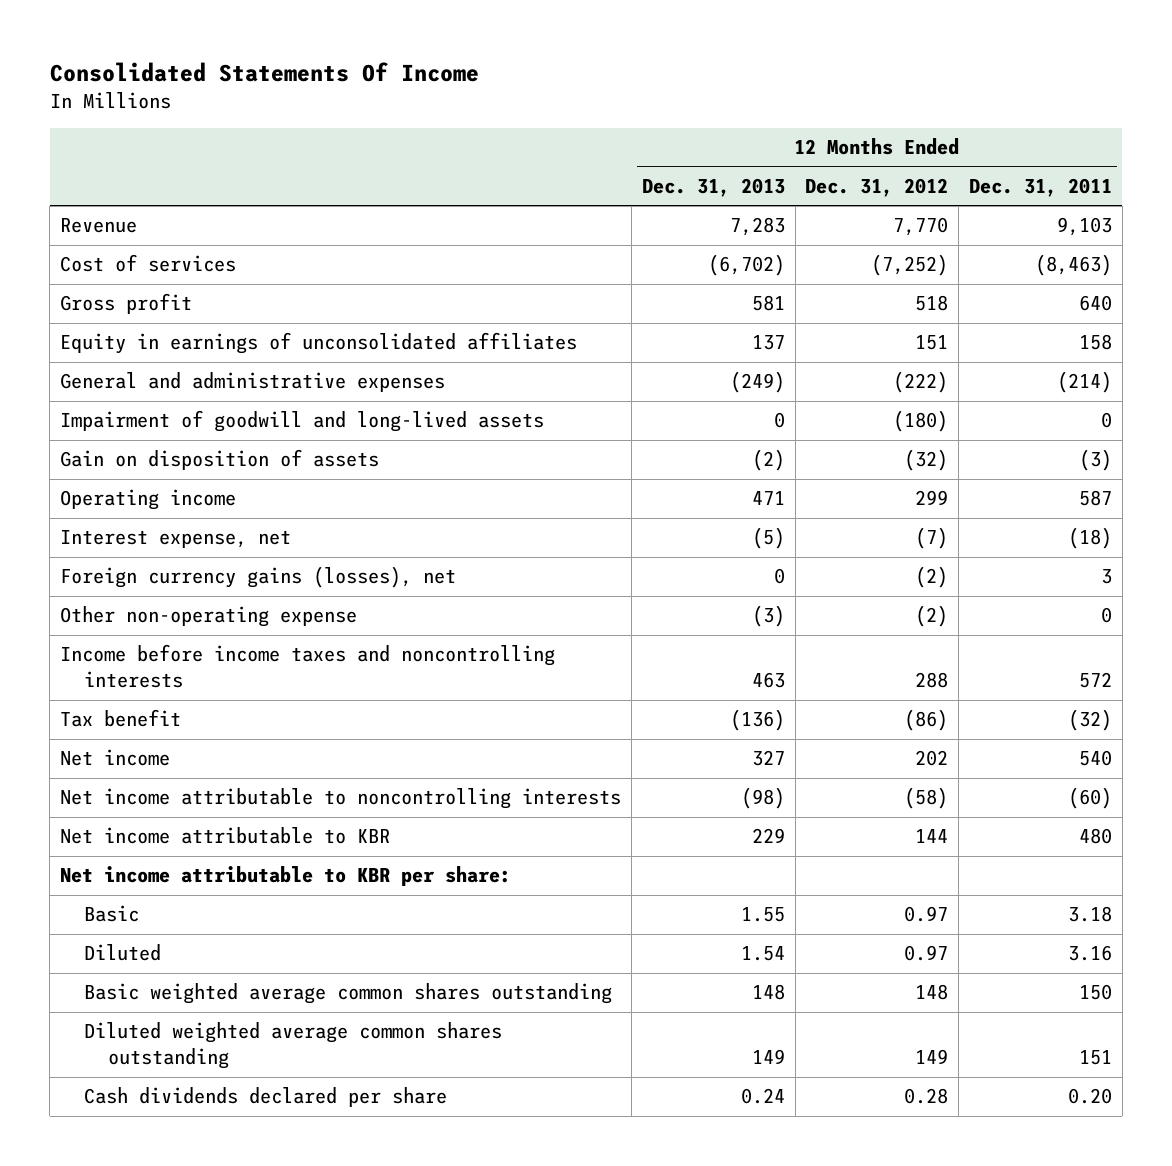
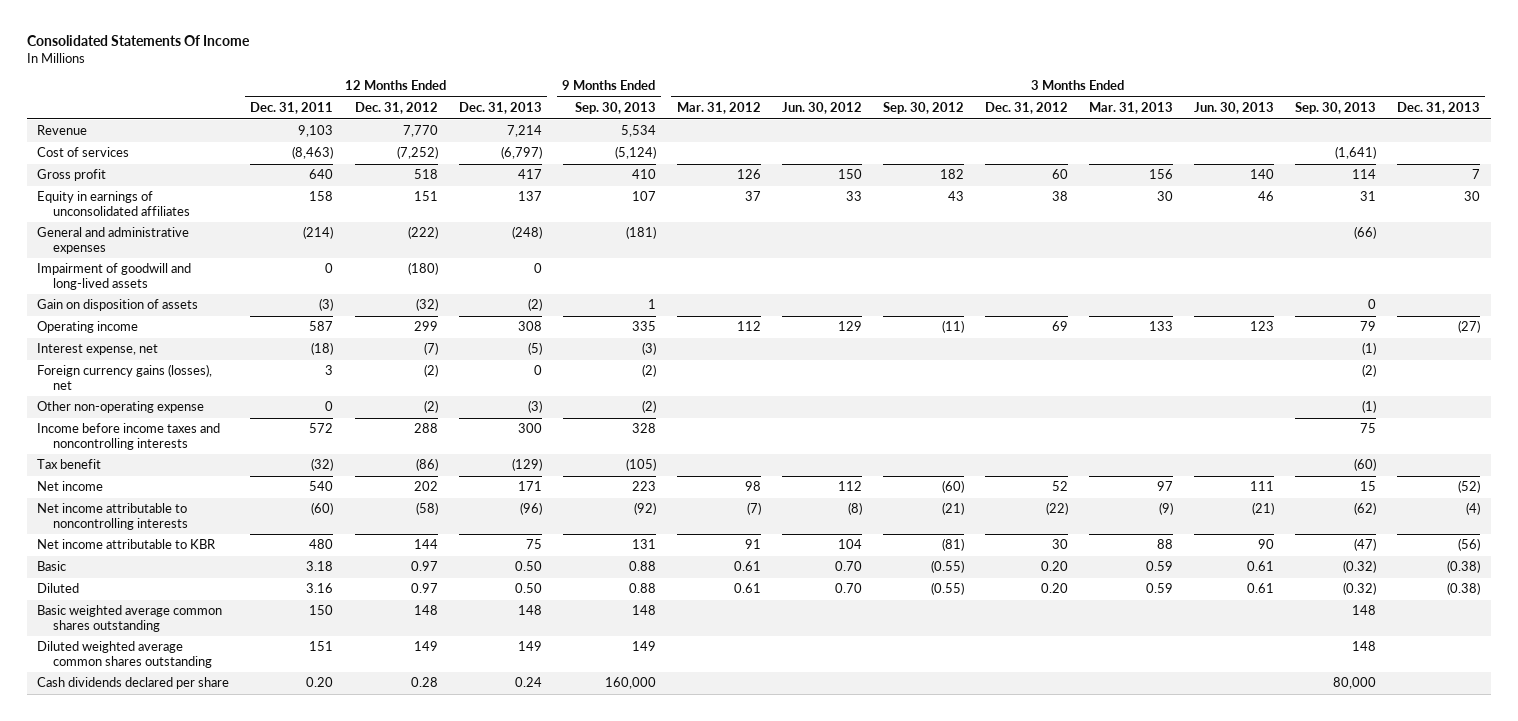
- | 12 Months Ended Dec. 31, 2013 | 12 Months Ended Dec. 31, 2012 | 12 Months Ended Dec. 31, 2011
+ | 12 Months Ended Dec. 31, 2011 | 12 Months Ended Dec. 31, 2012 | 12 Months Ended Dec. 31, 2013 | 9 Months Ended Sep. 30, 2013 | 3 Months Ended Mar. 31, 2012 | 3 Months Ended Jun. 30, 2012 | 3 Months Ended Sep. 30, 2012 | 3 Months Ended Dec. 31, 2012 | 3 Months Ended Mar. 31, 2013 | 3 Months Ended Jun. 30, 2013 | 3 Months Ended Sep. 30, 2013 | 3 Months Ended Dec. 31, 2013
- Revenue | 7,283 | 7,770 | 9,103
- Cost of services | (6,702) | (7,252) | (8,463)
- Gross profit | 581 | 518 | 640
+ Revenue | 9,103 | 7,770 | 7,214 | 5,534 | | | | | | | |
+ Cost of services | (8,463) | (7,252) | (6,797) | (5,124) | | | | | | | (1,641) |
+ Gross profit | 640 | 518 | 417 | 410 | 126 | 150 | 182 | 60 | 156 | 140 | 114 | 7
- General and administrative expenses | (249) | (222) | (214)
+ General and administrative expenses | (214) | (222) | (248) | (181) | | | | | | | (66) |
- Operating income | 471 | 299 | 587
+ Operating income | 587 | 299 | 308 | 335 | 112 | 129 | (11) | 69 | 133 | 123 | 79 | (27)
- Income before income taxes and noncontrolling interests | 463 | 288 | 572
- Tax benefit | (136) | (86) | (32)
- Net income | 327 | 202 | 540
- Net income attributable to noncontrolling interests | (98) | (58) | (60)
- Net income attributable to KBR | 229 | 144 | 480
- Net income attributable to KBR per share:
- Basic | 1.55 | 0.97 | 3.18
- Diluted | 1.54 | 0.97 | 3.16
+ Income before income taxes and noncontrolling interests | 572 | 288 | 300 | 328 | | | | | | | 75 |
+ Tax benefit | (32) | (86) | (129) | (105) | | | | | | | (60) |
+ Net income | 540 | 202 | 171 | 223 | 98 | 112 | (60) | 52 | 97 | 111 | 15 | (52)
+ Net income attributable to noncontrolling interests | (60) | (58) | (96) | (92) | (7) | (8) | (21) | (22) | (9) | (21) | (62) | (4)
+ Net income attributable to KBR | 480 | 144 | 75 | 131 | 91 | 104 | (81) | 30 | 88 | 90 | (47) | (56)
+ Basic | 3.18 | 0.97 | 0.50 | 0.88 | 0.61 | 0.70 | (0.55) | 0.20 | 0.59 | 0.61 | (0.32) | (0.38)
+ Diluted | 3.16 | 0.97 | 0.50 | 0.88 | 0.61 | 0.70 | (0.55) | 0.20 | 0.59 | 0.61 | (0.32) | (0.38)

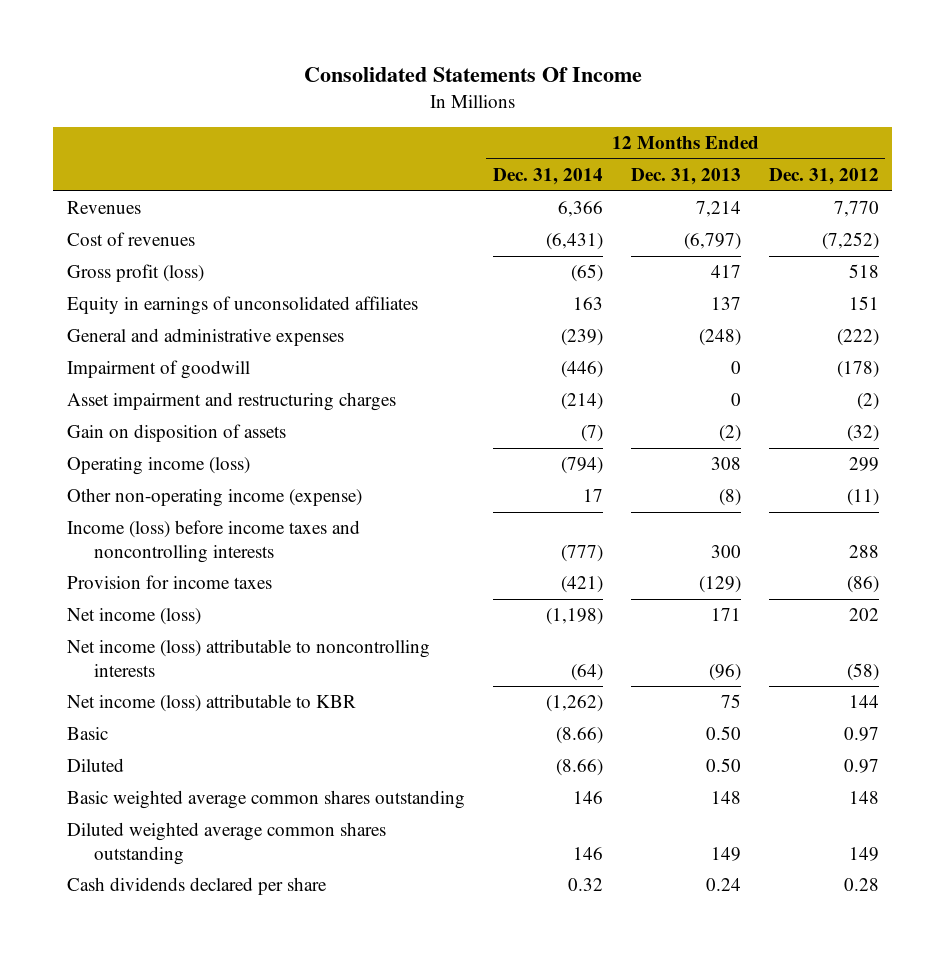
- | 12 Months Ended Dec. 31, 2011 | 12 Months Ended Dec. 31, 2012 | 12 Months Ended Dec. 31, 2013 | 9 Months Ended Sep. 30, 2013 | 3 Months Ended Mar. 31, 2012 | 3 Months Ended Jun. 30, 2012 | 3 Months Ended Sep. 30, 2012 | 3 Months Ended Dec. 31, 2012 | 3 Months Ended Mar. 31, 2013 | 3 Months Ended Jun. 30, 2013 | 3 Months Ended Sep. 30, 2013 | 3 Months Ended Dec. 31, 2013
+ | 12 Months Ended Dec. 31, 2014 | 12 Months Ended Dec. 31, 2013 | 12 Months Ended Dec. 31, 2012
- Revenue | 9,103 | 7,770 | 7,214 | 5,534 | | | | | | | |
- Cost of services | (8,463) | (7,252) | (6,797) | (5,124) | | | | | | | (1,641) |
- Gross profit | 640 | 518 | 417 | 410 | 126 | 150 | 182 | 60 | 156 | 140 | 114 | 7
+ Revenues | 6,366 | 7,214 | 7,770
+ Cost of revenues | (6,431) | (6,797) | (7,252)
+ Gross profit (loss) | (65) | 417 | 518
- Impairment of goodwill and long-lived assets | 0 | (180) | 0 | | | | | | | | |
+ Impairment of goodwill | (446) | 0 | (178)
+ Asset impairment and restructuring charges | (214) | 0 | (2)
- Operating income | 587 | 299 | 308 | 335 | 112 | 129 | (11) | 69 | 133 | 123 | 79 | (27)
- Interest expense, net | (18) | (7) | (5) | (3) | | | | | | | (1) |
- Foreign currency gains (losses), net | 3 | (2) | 0 | (2) | | | | | | | (2) |
- Other non-operating expense | 0 | (2) | (3) | (2) | | | | | | | (1) |
- Income before income taxes and noncontrolling interests | 572 | 288 | 300 | 328 | | | | | | | 75 |
- Tax benefit | (32) | (86) | (129) | (105) | | | | | | | (60) |
- Net income | 540 | 202 | 171 | 223 | 98 | 112 | (60) | 52 | 97 | 111 | 15 | (52)
- Net income attributable to noncontrolling interests | (60) | (58) | (96) | (92) | (7) | (8) | (21) | (22) | (9) | (21) | (62) | (4)
- Net income attributable to KBR | 480 | 144 | 75 | 131 | 91 | 104 | (81) | 30 | 88 | 90 | (47) | (56)
+ Operating income (loss) | (794) | 308 | 299
+ Other non-operating income (expense) | 17 | (8) | (11)
+ Income (loss) before income taxes and noncontrolling interests | (777) | 300 | 288
+ Provision for income taxes | (421) | (129) | (86)
+ Net income (loss) | (1,198) | 171 | 202
+ Net income (loss) attributable to noncontrolling interests | (64) | (96) | (58)
+ Net income (loss) attributable to KBR | (1,262) | 75 | 144

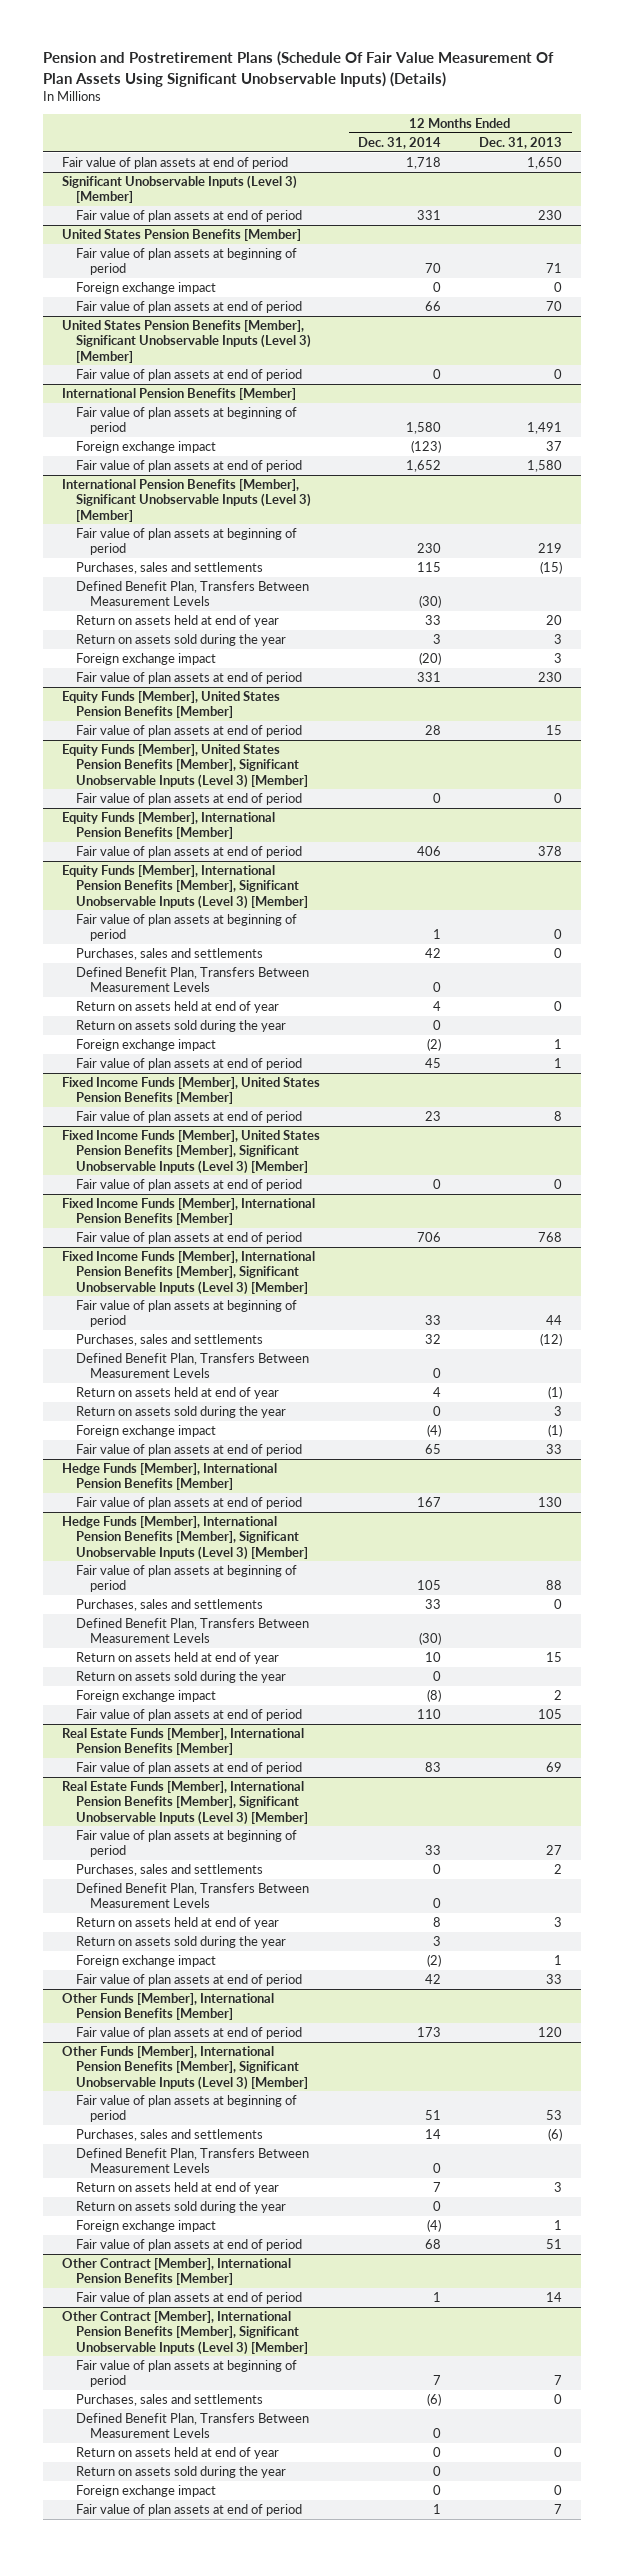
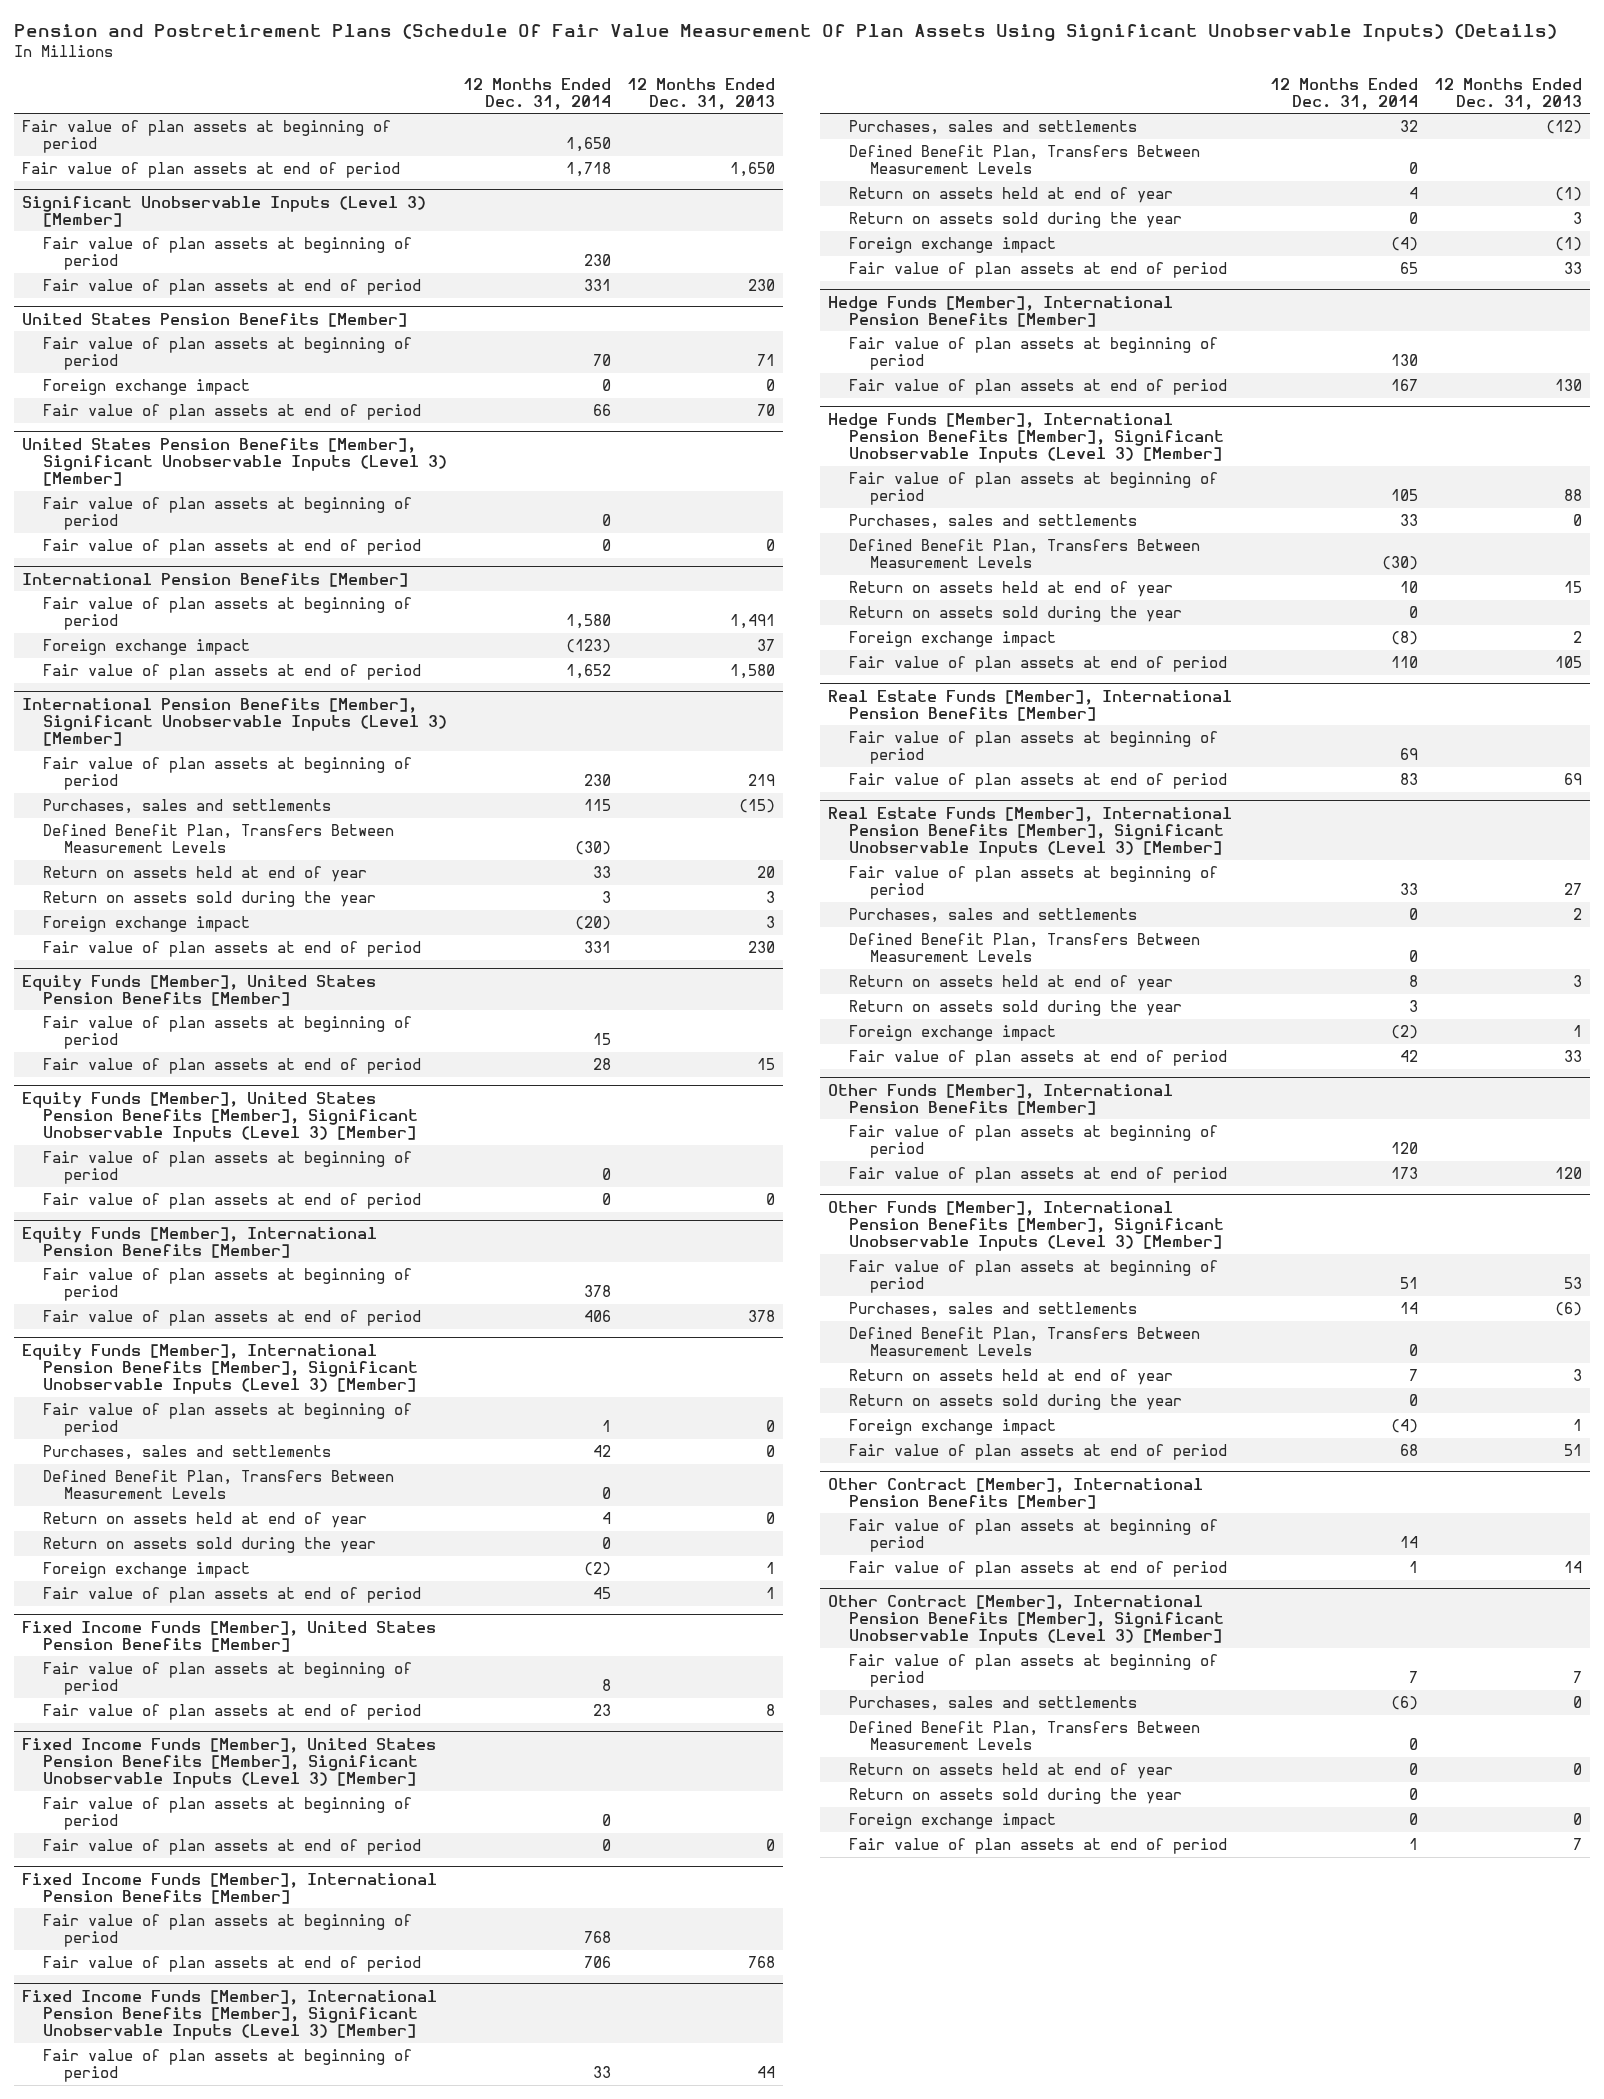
+ Fair value of plan assets at beginning of period | 1,650 |
@ Significant Unobservable Inputs (Level 3) [Member]
+ Fair value of plan assets at beginning of period | 230 |
@ United States Pension Benefits [Member], Significant Unobservable Inputs (Level 3) [Member]
+ Fair value of plan assets at beginning of period | 0 |
@ Equity Funds [Member], United States Pension Benefits [Member]
+ Fair value of plan assets at beginning of period | 15 |
@ Equity Funds [Member], United States Pension Benefits [Member], Significant Unobservable Inputs (Level 3) [Member]
+ Fair value of plan assets at beginning of period | 0 |
@ Equity Funds [Member], International Pension Benefits [Member]
+ Fair value of plan assets at beginning of period | 378 |
@ Fixed Income Funds [Member], United States Pension Benefits [Member]
+ Fair value of plan assets at beginning of period | 8 |
@ Fixed Income Funds [Member], United States Pension Benefits [Member], Significant Unobservable Inputs (Level 3) [Member]
+ Fair value of plan assets at beginning of period | 0 |
@ Fixed Income Funds [Member], International Pension Benefits [Member]
+ Fair value of plan assets at beginning of period | 768 |
@ Hedge Funds [Member], International Pension Benefits [Member]
+ Fair value of plan assets at beginning of period | 130 |
@ Real Estate Funds [Member], International Pension Benefits [Member]
+ Fair value of plan assets at beginning of period | 69 |
@ Other Funds [Member], International Pension Benefits [Member]
+ Fair value of plan assets at beginning of period | 120 |
@ Other Contract [Member], International Pension Benefits [Member]
+ Fair value of plan assets at beginning of period | 14 |

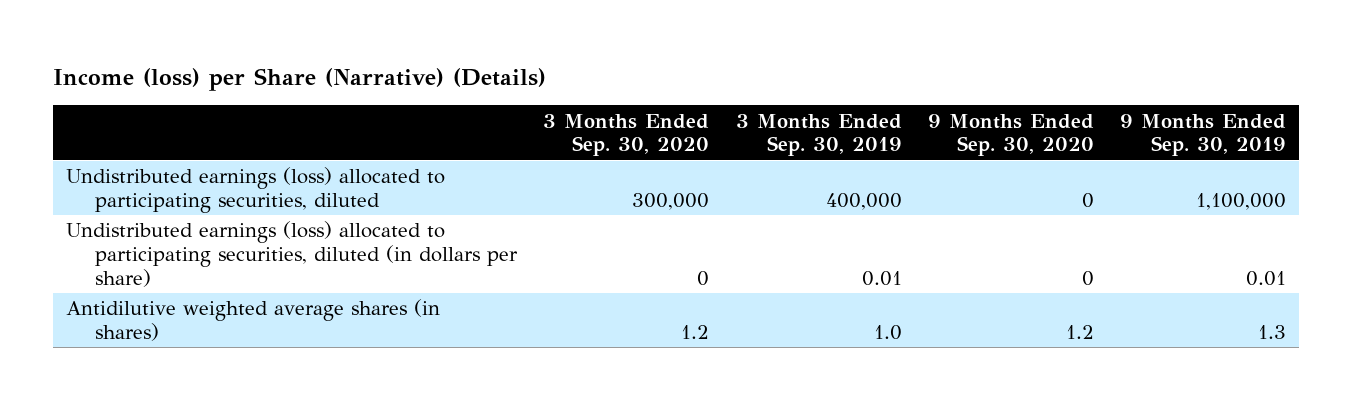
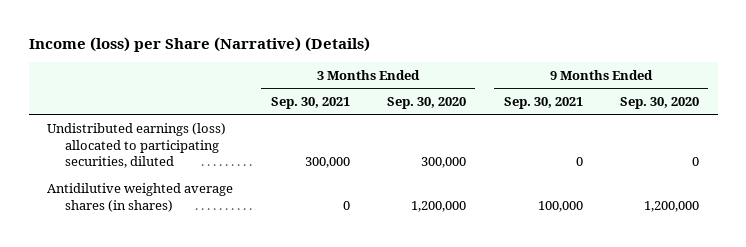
- | 3 Months Ended Sep. 30, 2020 | 3 Months Ended Sep. 30, 2019 | 9 Months Ended Sep. 30, 2020 | 9 Months Ended Sep. 30, 2019
+ | 3 Months Ended Sep. 30, 2021 | 3 Months Ended Sep. 30, 2020 | 9 Months Ended Sep. 30, 2021 | 9 Months Ended Sep. 30, 2020
- Undistributed earnings (loss) allocated to participating securities, diluted (in dollars per share) | 0 | 0.01 | 0 | 0.01
- Antidilutive weighted average shares (in shares) | 1.2 | 1.0 | 1.2 | 1.3
+ Antidilutive weighted average shares (in shares) | 0 | 1,200,000 | 100,000 | 1,200,000

